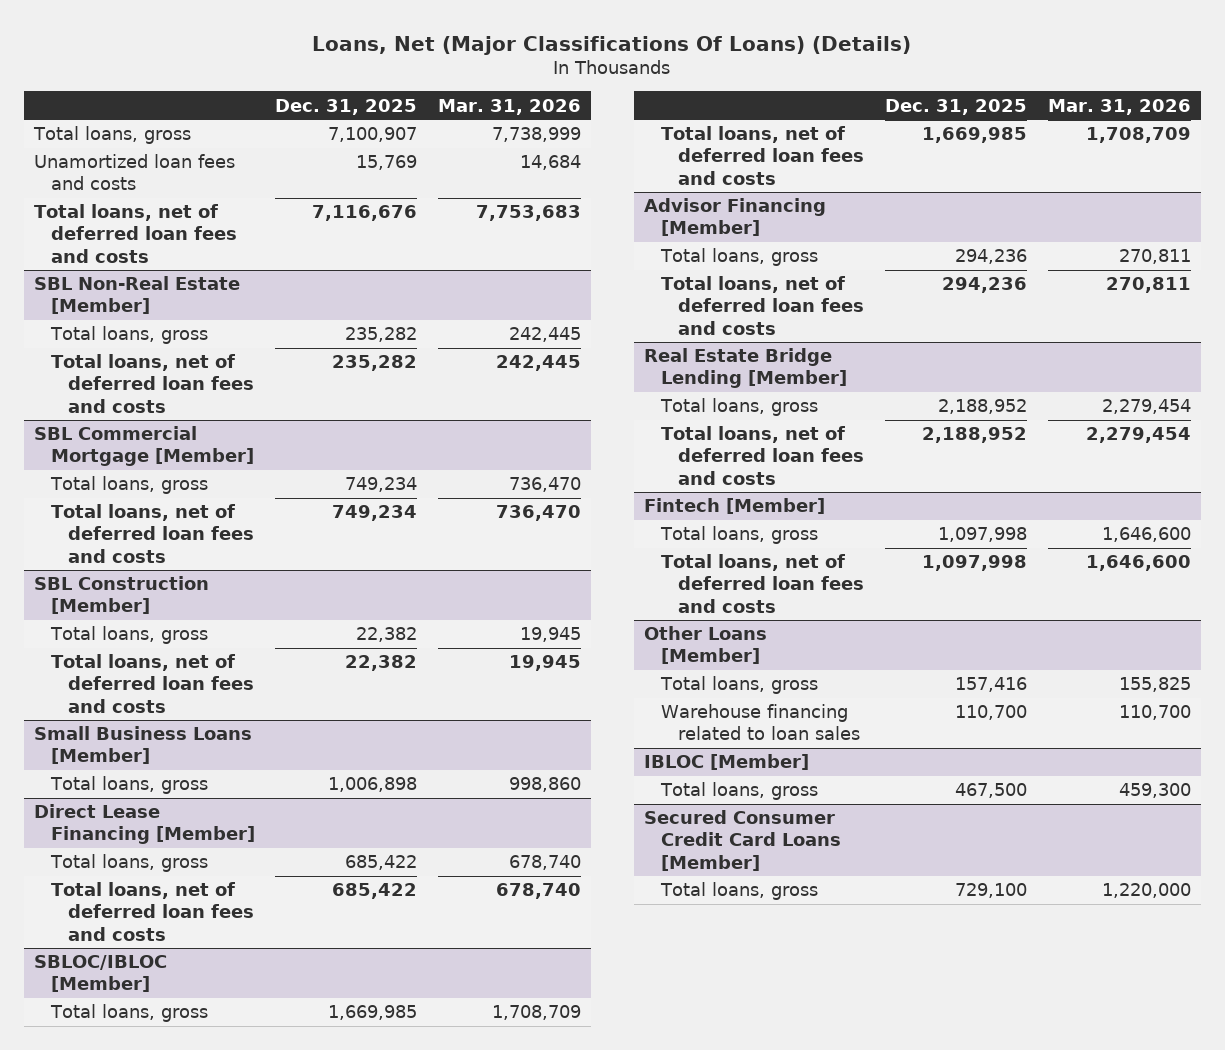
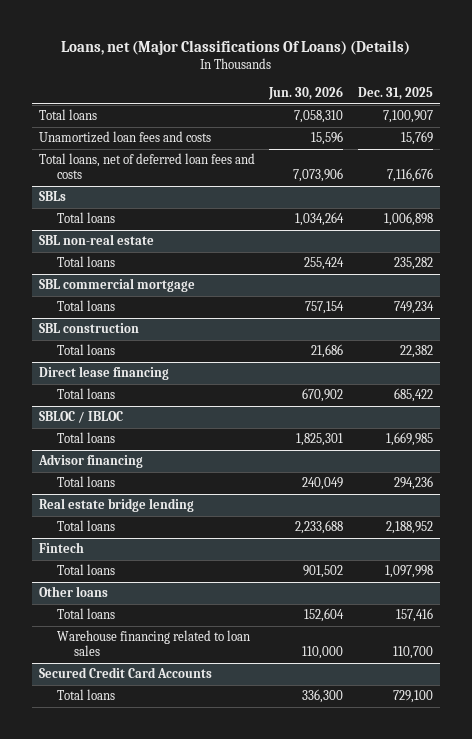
- Loans, Net (Major Classifications Of Loans) (Details)
+ Loans, net (Major Classifications Of Loans) (Details)
- | Dec. 31, 2025 | Mar. 31, 2026
+ | Jun. 30, 2026 | Dec. 31, 2025
- Total loans, gross | 7,100,907 | 7,738,999
+ Total loans | 7,058,310 | 7,100,907
- SBL Non-Real Estate [Member]
- Total loans, gross | 235,282 | 242,445
- Total loans, net of deferred loan fees and costs | 235,282 | 242,445
- SBL Commercial Mortgage [Member]
- Total loans, gross | 749,234 | 736,470
- Total loans, net of deferred loan fees and costs | 749,234 | 736,470
- SBL Construction [Member]
- Total loans, gross | 22,382 | 19,945
- Total loans, net of deferred loan fees and costs | 22,382 | 19,945
- Small Business Loans [Member]
- Total loans, gross | 1,006,898 | 998,860
- Direct Lease Financing [Member]
- Total loans, gross | 685,422 | 678,740
- Total loans, net of deferred loan fees and costs | 685,422 | 678,740
- SBLOC/IBLOC [Member]
- Total loans, gross | 1,669,985 | 1,708,709
- Total loans, net of deferred loan fees and costs | 1,669,985 | 1,708,709
- Advisor Financing [Member]
- Total loans, gross | 294,236 | 270,811
- Total loans, net of deferred loan fees and costs | 294,236 | 270,811
- Real Estate Bridge Lending [Member]
- Total loans, gross | 2,188,952 | 2,279,454
- Total loans, net of deferred loan fees and costs | 2,188,952 | 2,279,454
- Fintech [Member]
- Total loans, gross | 1,097,998 | 1,646,600
- Total loans, net of deferred loan fees and costs | 1,097,998 | 1,646,600
- Other Loans [Member]
- Total loans, gross | 157,416 | 155,825
+ SBLs
+ Total loans | 1,034,264 | 1,006,898
+ SBL non-real estate
+ Total loans | 255,424 | 235,282
+ SBL commercial mortgage
+ Total loans | 757,154 | 749,234
+ SBL construction
+ Total loans | 21,686 | 22,382
+ Direct lease financing
+ Total loans | 670,902 | 685,422
+ SBLOC / IBLOC
+ Total loans | 1,825,301 | 1,669,985
+ Advisor financing
+ Total loans | 240,049 | 294,236
+ Real estate bridge lending
+ Total loans | 2,233,688 | 2,188,952
+ Fintech
+ Total loans | 901,502 | 1,097,998
+ Other loans
+ Total loans | 152,604 | 157,416
- IBLOC [Member]
- Total loans, gross | 467,500 | 459,300
- Secured Consumer Credit Card Loans [Member]
- Total loans, gross | 729,100 | 1,220,000
+ Secured Credit Card Accounts
+ Total loans | 336,300 | 729,100

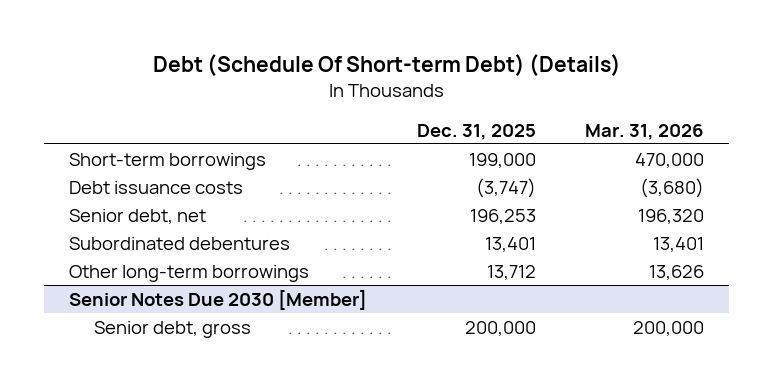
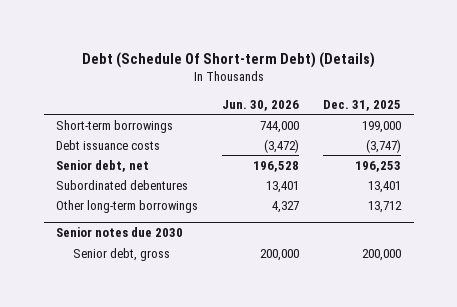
- | Dec. 31, 2025 | Mar. 31, 2026
+ | Jun. 30, 2026 | Dec. 31, 2025
- Senior Notes Due 2030 [Member]
+ Senior notes due 2030

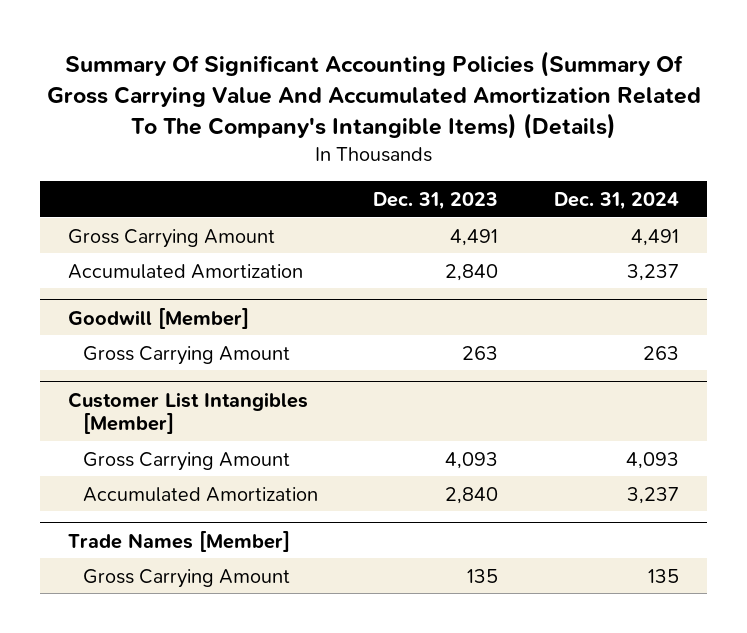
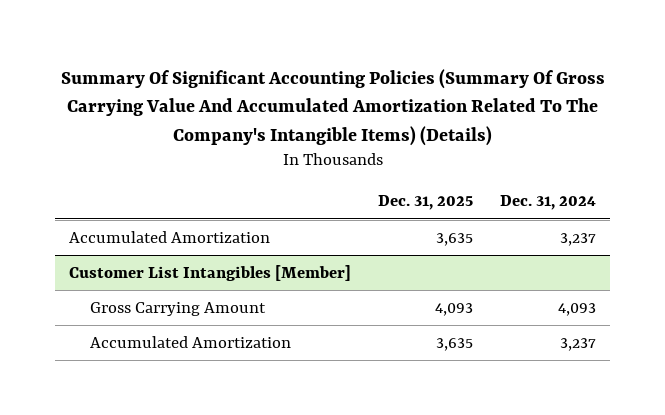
- | Dec. 31, 2023 | Dec. 31, 2024
+ | Dec. 31, 2025 | Dec. 31, 2024
- Gross Carrying Amount | 4,491 | 4,491
- Goodwill [Member]
- Gross Carrying Amount | 263 | 263
- Trade Names [Member]
- Gross Carrying Amount | 135 | 135

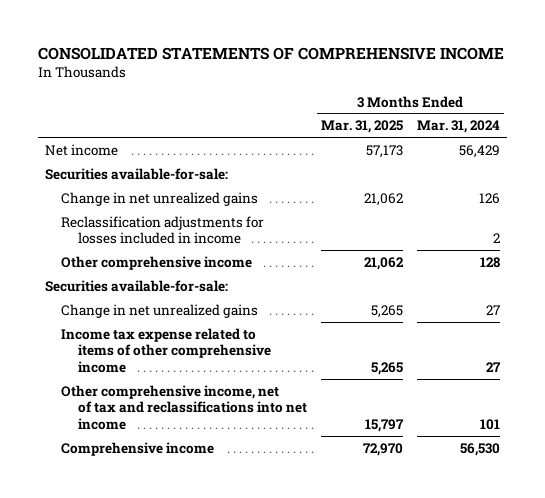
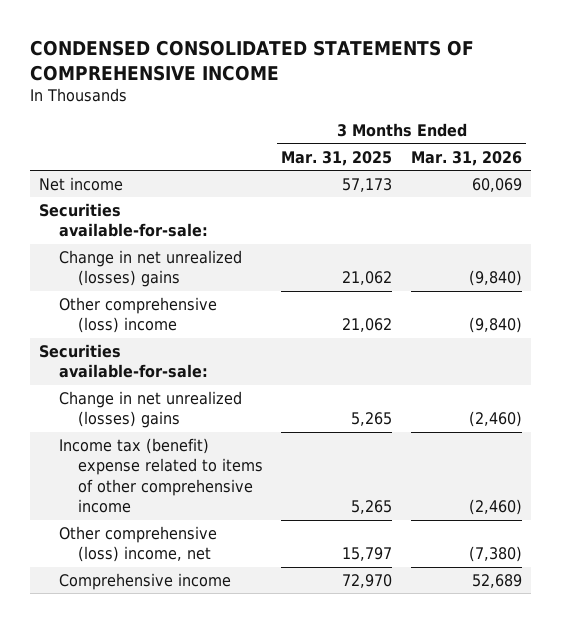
- CONSOLIDATED STATEMENTS OF COMPREHENSIVE INCOME
+ CONDENSED CONSOLIDATED STATEMENTS OF COMPREHENSIVE INCOME
- | 3 Months Ended Mar. 31, 2025 | 3 Months Ended Mar. 31, 2024
+ | 3 Months Ended Mar. 31, 2025 | 3 Months Ended Mar. 31, 2026
- Change in net unrealized gains | 21,062 | 126
- Reclassification adjustments for losses included in income | | 2
- Other comprehensive income | 21,062 | 128
+ Change in net unrealized (losses) gains | 21,062 | (9,840)
+ Other comprehensive (loss) income | 21,062 | (9,840)
- Change in net unrealized gains | 5,265 | 27
- Income tax expense related to items of other comprehensive income | 5,265 | 27
- Other comprehensive income, net of tax and reclassifications into net income | 15,797 | 101
+ Change in net unrealized (losses) gains | 5,265 | (2,460)
+ Income tax (benefit) expense related to items of other comprehensive income | 5,265 | (2,460)
+ Other comprehensive (loss) income, net | 15,797 | (7,380)

